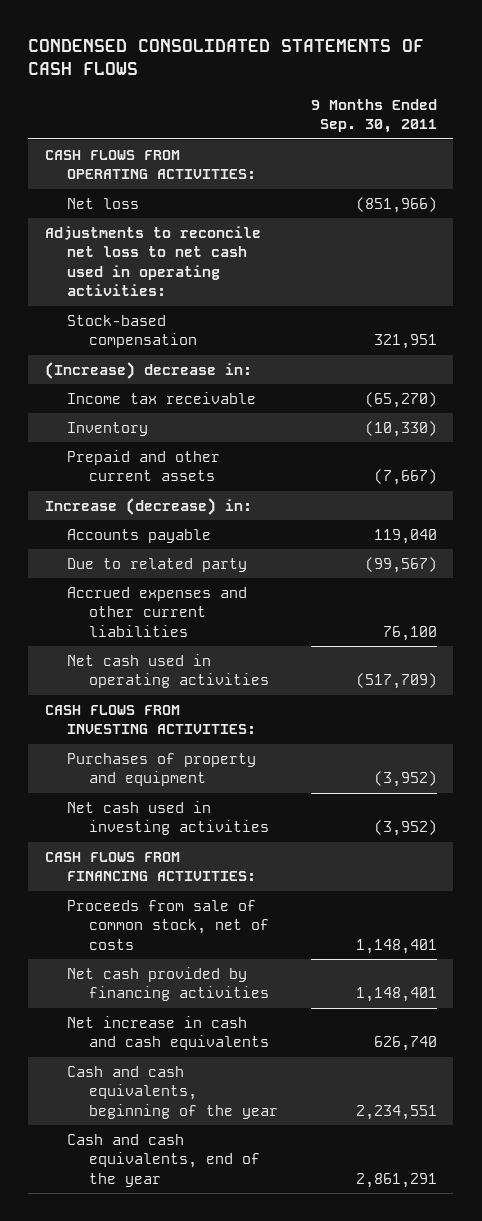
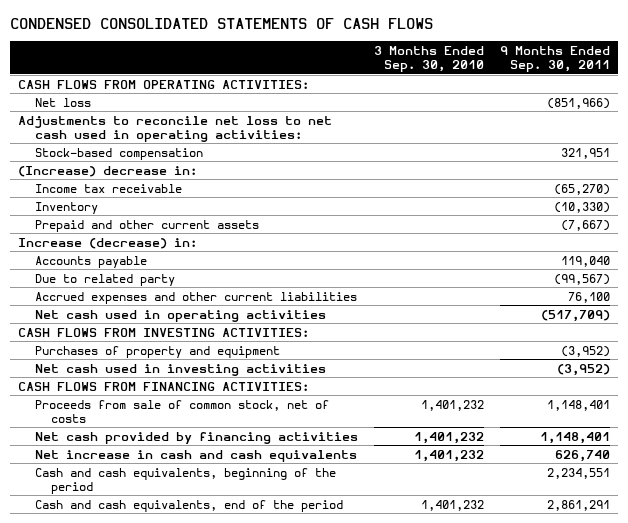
- | 9 Months Ended Sep. 30, 2011
+ | 3 Months Ended Sep. 30, 2010 | 9 Months Ended Sep. 30, 2011
- Cash and cash equivalents, beginning of the year | 2,234,551
- Cash and cash equivalents, end of the year | 2,861,291
+ Cash and cash equivalents, beginning of the period | | 2,234,551
+ Cash and cash equivalents, end of the period | 1,401,232 | 2,861,291

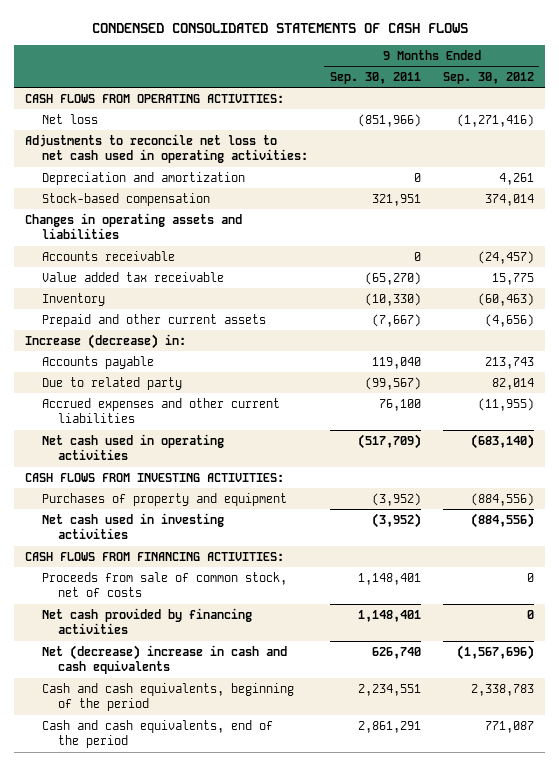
- | 3 Months Ended Sep. 30, 2010 | 9 Months Ended Sep. 30, 2011
+ | 9 Months Ended Sep. 30, 2011 | 9 Months Ended Sep. 30, 2012
+ Depreciation and amortization | 0 | 4,261
- (Increase) decrease in:
- Income tax receivable | | (65,270)
+ Changes in operating assets and liabilities
+ Accounts receivable | 0 | (24,457)
+ Value added tax receivable | (65,270) | 15,775
- Net increase in cash and cash equivalents | 1,401,232 | 626,740
+ Net (decrease) increase in cash and cash equivalents | 626,740 | (1,567,696)

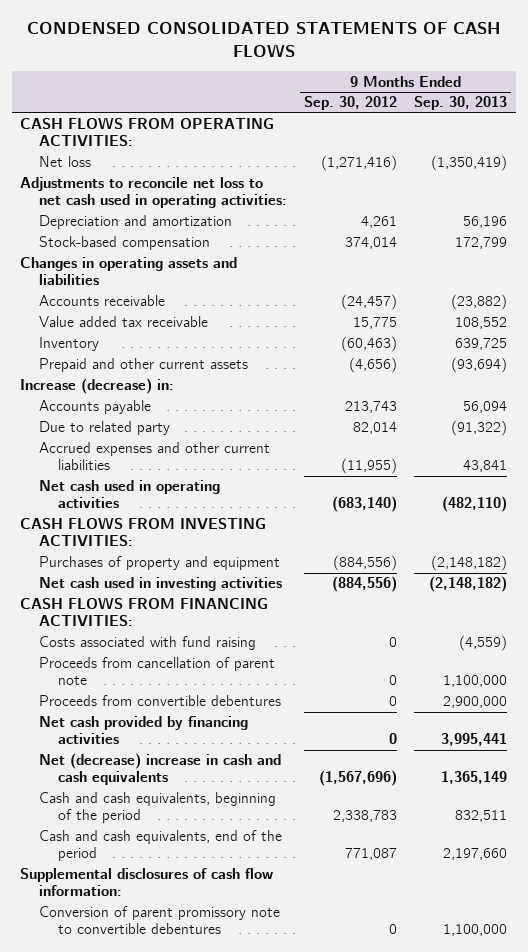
- | 9 Months Ended Sep. 30, 2011 | 9 Months Ended Sep. 30, 2012
+ | 9 Months Ended Sep. 30, 2012 | 9 Months Ended Sep. 30, 2013
- Proceeds from sale of common stock, net of costs | 1,148,401 | 0
+ Costs associated with fund raising | 0 | (4,559)
+ Proceeds from cancellation of parent note | 0 | 1,100,000
+ Proceeds from convertible debentures | 0 | 2,900,000
+ Supplemental disclosures of cash flow information:
+ Conversion of parent promissory note to convertible debentures | 0 | 1,100,000

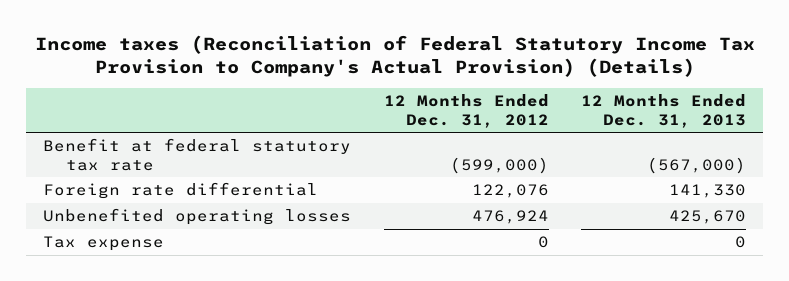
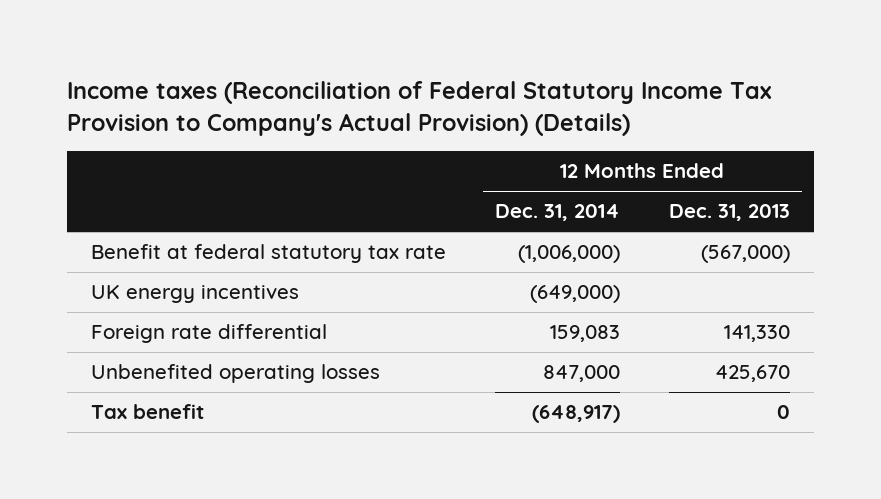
- | 12 Months Ended Dec. 31, 2012 | 12 Months Ended Dec. 31, 2013
+ | 12 Months Ended Dec. 31, 2014 | 12 Months Ended Dec. 31, 2013
+ UK energy incentives | (649,000) |
- Tax expense | 0 | 0
+ Tax benefit | (648,917) | 0

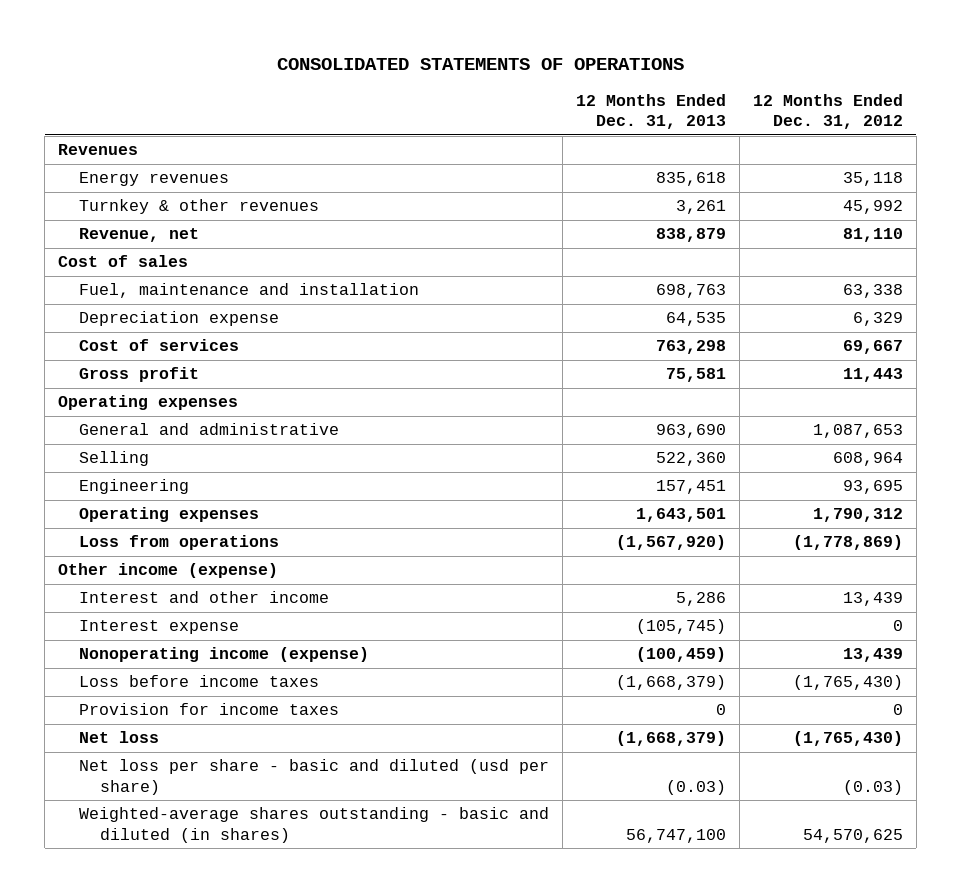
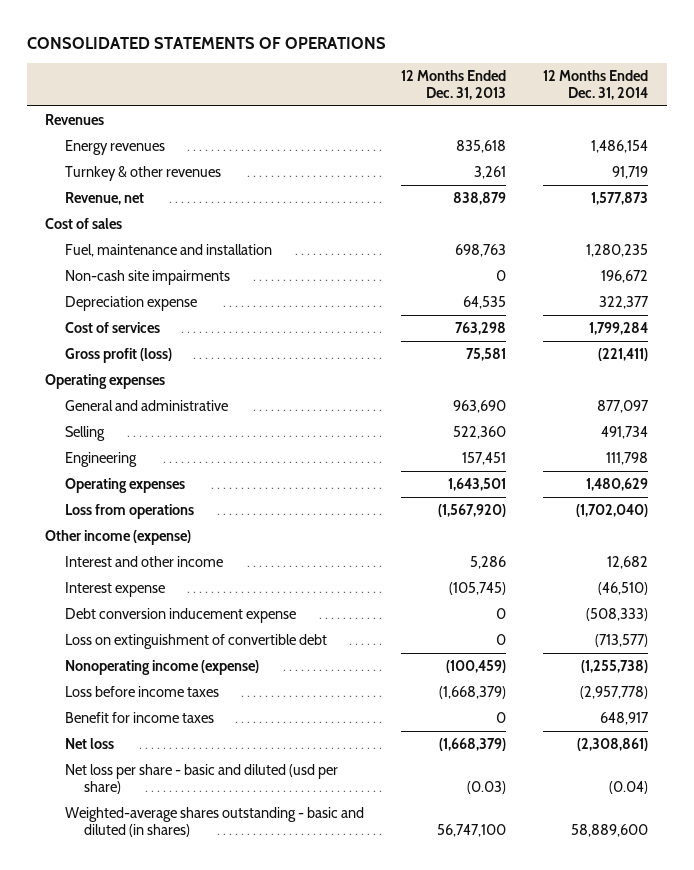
- | 12 Months Ended Dec. 31, 2013 | 12 Months Ended Dec. 31, 2012
+ | 12 Months Ended Dec. 31, 2013 | 12 Months Ended Dec. 31, 2014
+ Non-cash site impairments | 0 | 196,672
- Gross profit | 75,581 | 11,443
+ Gross profit (loss) | 75,581 | (221,411)
+ Debt conversion inducement expense | 0 | (508,333)
+ Loss on extinguishment of convertible debt | 0 | (713,577)
- Provision for income taxes | 0 | 0
+ Benefit for income taxes | 0 | 648,917

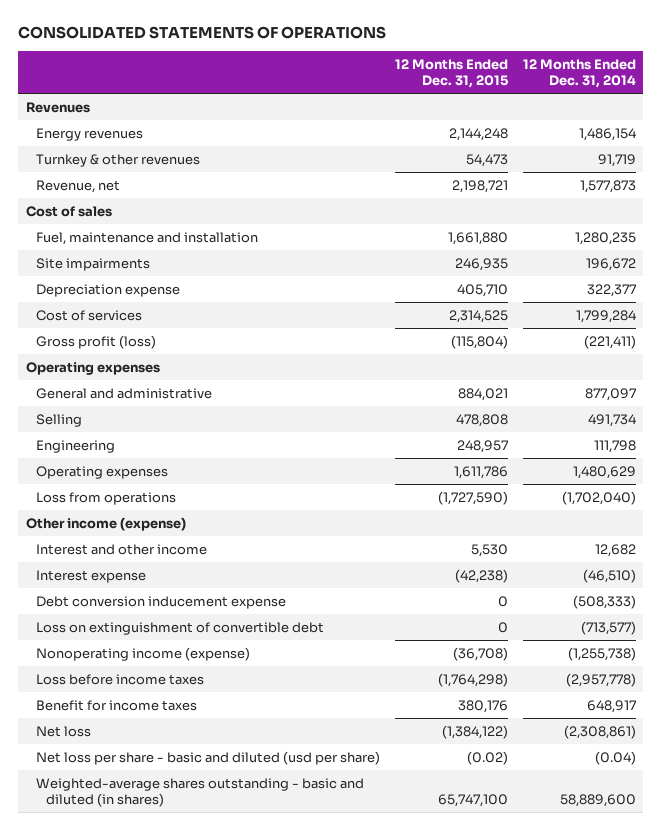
- | 12 Months Ended Dec. 31, 2013 | 12 Months Ended Dec. 31, 2014
+ | 12 Months Ended Dec. 31, 2015 | 12 Months Ended Dec. 31, 2014
- Non-cash site impairments | 0 | 196,672
+ Site impairments | 246,935 | 196,672

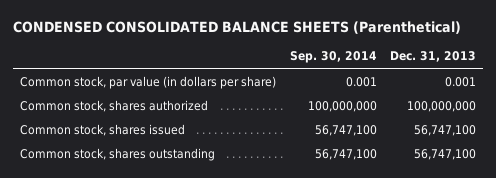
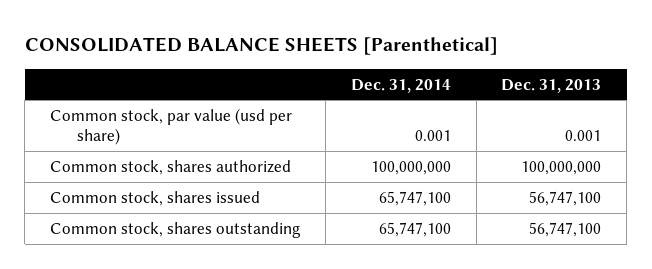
- CONDENSED CONSOLIDATED BALANCE SHEETS (Parenthetical)
+ CONSOLIDATED BALANCE SHEETS [Parenthetical]
- | Sep. 30, 2014 | Dec. 31, 2013
+ | Dec. 31, 2014 | Dec. 31, 2013
- Common stock, par value (in dollars per share) | 0.001 | 0.001
+ Common stock, par value (usd per share) | 0.001 | 0.001

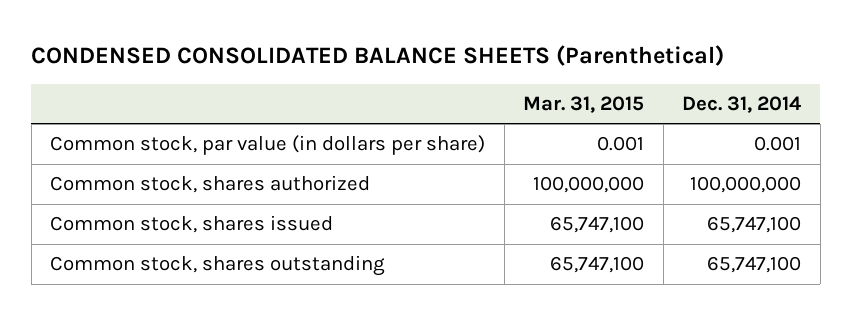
- CONSOLIDATED BALANCE SHEETS [Parenthetical]
+ CONDENSED CONSOLIDATED BALANCE SHEETS (Parenthetical)
- | Dec. 31, 2014 | Dec. 31, 2013
+ | Mar. 31, 2015 | Dec. 31, 2014
- Common stock, par value (usd per share) | 0.001 | 0.001
+ Common stock, par value (in dollars per share) | 0.001 | 0.001

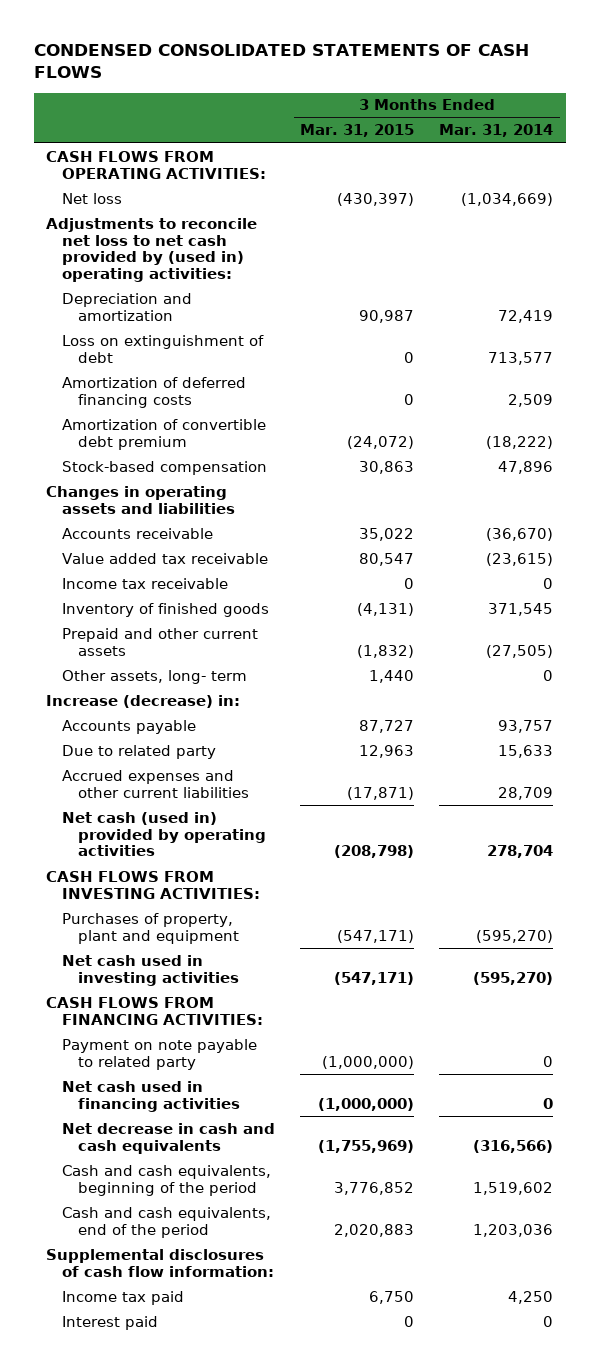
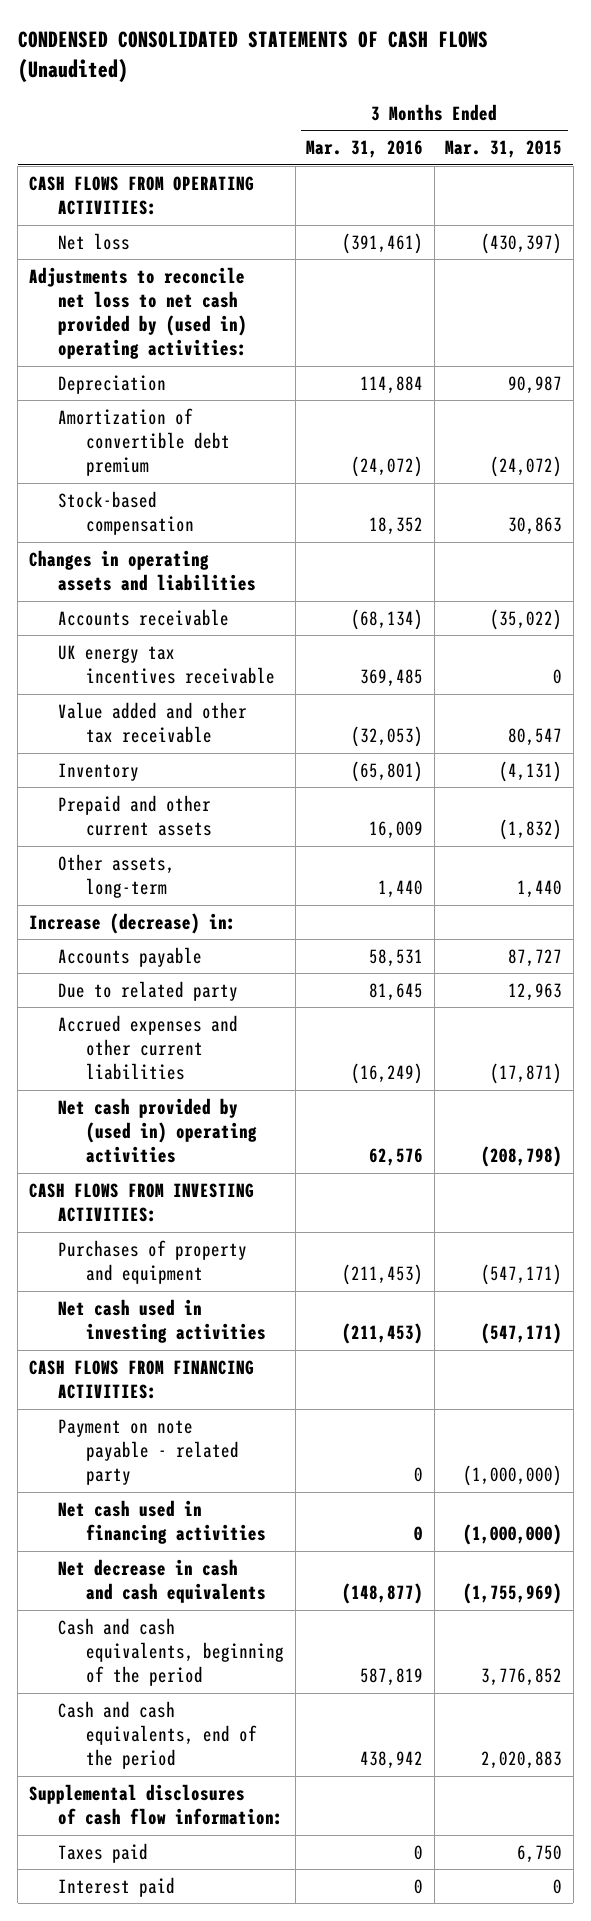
- CONDENSED CONSOLIDATED STATEMENTS OF CASH FLOWS
+ CONDENSED CONSOLIDATED STATEMENTS OF CASH FLOWS (Unaudited)
- | 3 Months Ended Mar. 31, 2015 | 3 Months Ended Mar. 31, 2014
+ | 3 Months Ended Mar. 31, 2016 | 3 Months Ended Mar. 31, 2015
- Depreciation and amortization | 90,987 | 72,419
- Loss on extinguishment of debt | 0 | 713,577
- Amortization of deferred financing costs | 0 | 2,509
+ Depreciation | 114,884 | 90,987
- Accounts receivable | 35,022 | (36,670)
- Value added tax receivable | 80,547 | (23,615)
- Income tax receivable | 0 | 0
- Inventory of finished goods | (4,131) | 371,545
+ Accounts receivable | (68,134) | (35,022)
+ UK energy tax incentives receivable | 369,485 | 0
+ Value added and other tax receivable | (32,053) | 80,547
+ Inventory | (65,801) | (4,131)
- Other assets, long- term | 1,440 | 0
+ Other assets, long-term | 1,440 | 1,440
- Net cash (used in) provided by operating activities | (208,798) | 278,704
+ Net cash provided by (used in) operating activities | 62,576 | (208,798)
- Purchases of property, plant and equipment | (547,171) | (595,270)
+ Purchases of property and equipment | (211,453) | (547,171)
- Payment on note payable to related party | (1,000,000) | 0
+ Payment on note payable - related party | 0 | (1,000,000)
- Income tax paid | 6,750 | 4,250
+ Taxes paid | 0 | 6,750

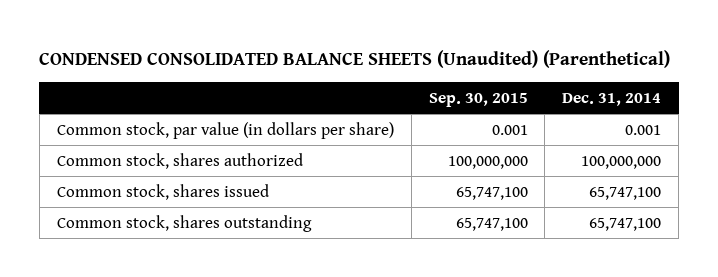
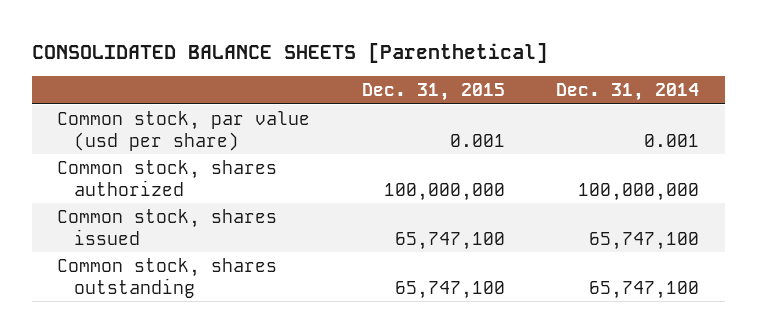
- CONDENSED CONSOLIDATED BALANCE SHEETS (Unaudited) (Parenthetical)
+ CONSOLIDATED BALANCE SHEETS [Parenthetical]
- | Sep. 30, 2015 | Dec. 31, 2014
+ | Dec. 31, 2015 | Dec. 31, 2014
- Common stock, par value (in dollars per share) | 0.001 | 0.001
+ Common stock, par value (usd per share) | 0.001 | 0.001

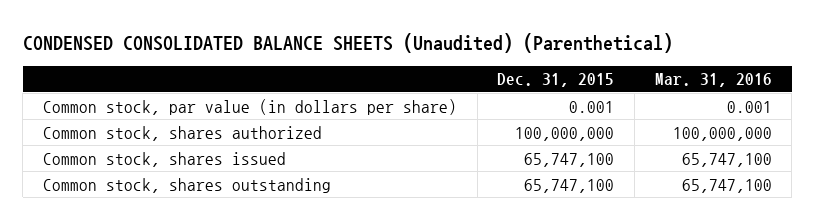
- CONSOLIDATED BALANCE SHEETS [Parenthetical]
+ CONDENSED CONSOLIDATED BALANCE SHEETS (Unaudited) (Parenthetical)
- | Dec. 31, 2015 | Dec. 31, 2014
+ | Dec. 31, 2015 | Mar. 31, 2016
- Common stock, par value (usd per share) | 0.001 | 0.001
+ Common stock, par value (in dollars per share) | 0.001 | 0.001

